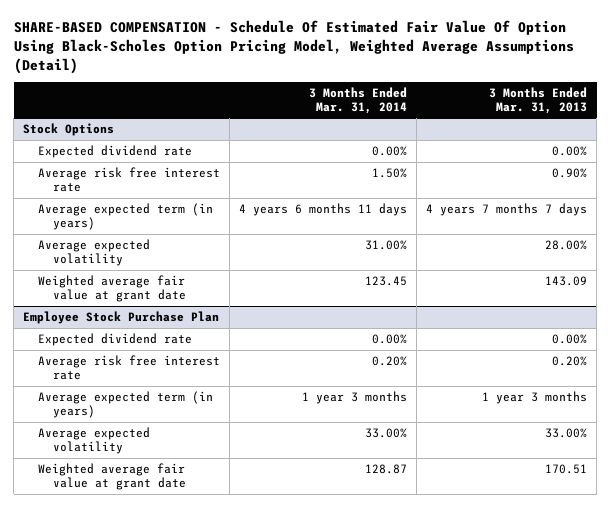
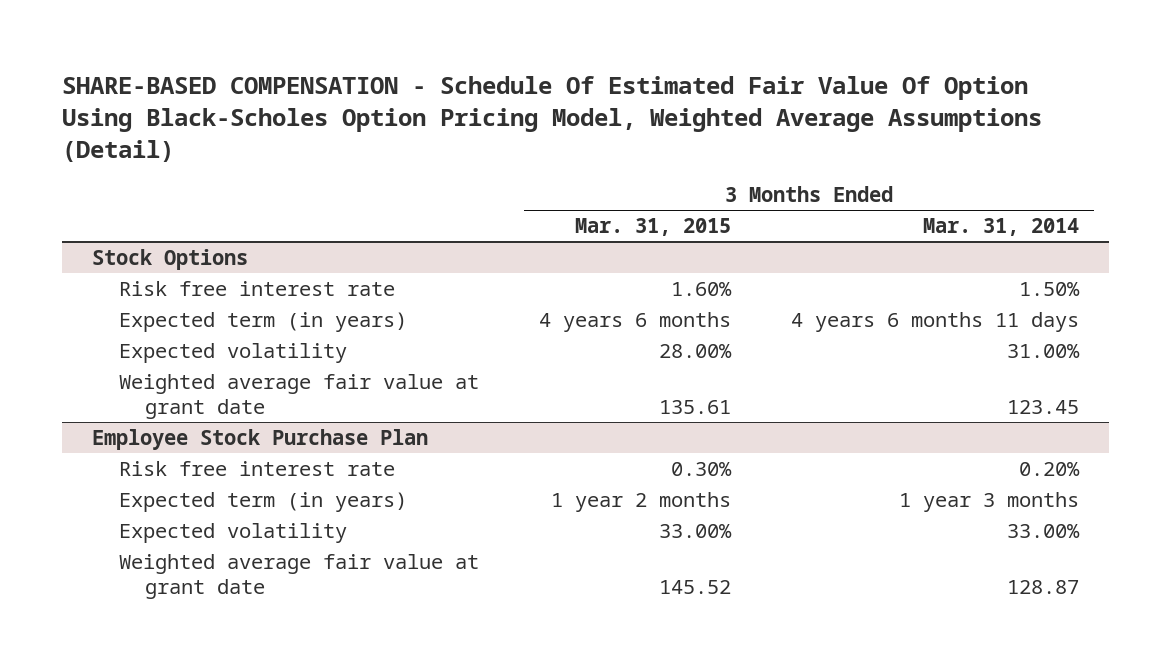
- | 3 Months Ended Mar. 31, 2014 | 3 Months Ended Mar. 31, 2013
+ | 3 Months Ended Mar. 31, 2015 | 3 Months Ended Mar. 31, 2014
@ Stock Options
- Expected dividend rate | 0.00% | 0.00%
- Average risk free interest rate | 1.50% | 0.90%
- Average expected term (in years) | 4 years 6 months 11 days | 4 years 7 months 7 days
- Average expected volatility | 31.00% | 28.00%
+ Risk free interest rate | 1.60% | 1.50%
+ Expected term (in years) | 4 years 6 months | 4 years 6 months 11 days
+ Expected volatility | 28.00% | 31.00%
@ Employee Stock Purchase Plan
- Expected dividend rate | 0.00% | 0.00%
- Average risk free interest rate | 0.20% | 0.20%
- Average expected term (in years) | 1 year 3 months | 1 year 3 months
- Average expected volatility | 33.00% | 33.00%
+ Risk free interest rate | 0.30% | 0.20%
+ Expected term (in years) | 1 year 2 months | 1 year 3 months
+ Expected volatility | 33.00% | 33.00%

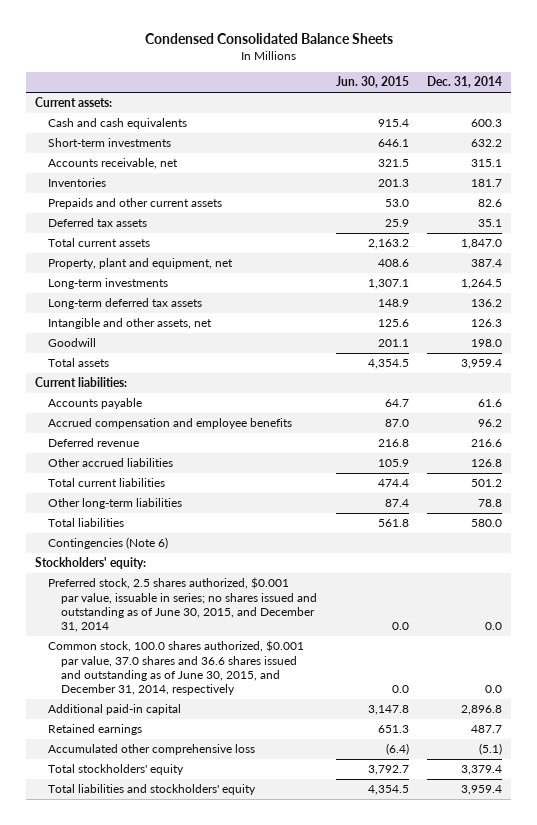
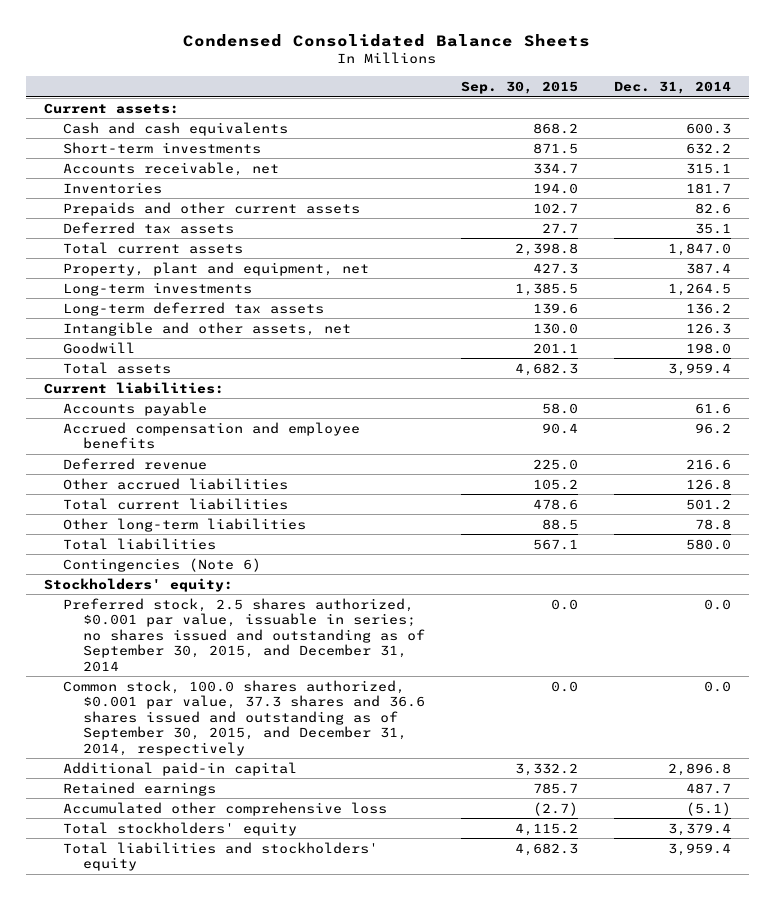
- | Jun. 30, 2015 | Dec. 31, 2014
+ | Sep. 30, 2015 | Dec. 31, 2014
- Preferred stock, 2.5 shares authorized, $0.001 par value, issuable in series; no shares issued and outstanding as of June 30, 2015, and December 31, 2014 | 0.0 | 0.0
- Common stock, 100.0 shares authorized, $0.001 par value, 37.0 shares and 36.6 shares issued and outstanding as of June 30, 2015, and December 31, 2014, respectively | 0.0 | 0.0
+ Preferred stock, 2.5 shares authorized, $0.001 par value, issuable in series; no shares issued and outstanding as of September 30, 2015, and December 31, 2014 | 0.0 | 0.0
+ Common stock, 100.0 shares authorized, $0.001 par value, 37.3 shares and 36.6 shares issued and outstanding as of September 30, 2015, and December 31, 2014, respectively | 0.0 | 0.0

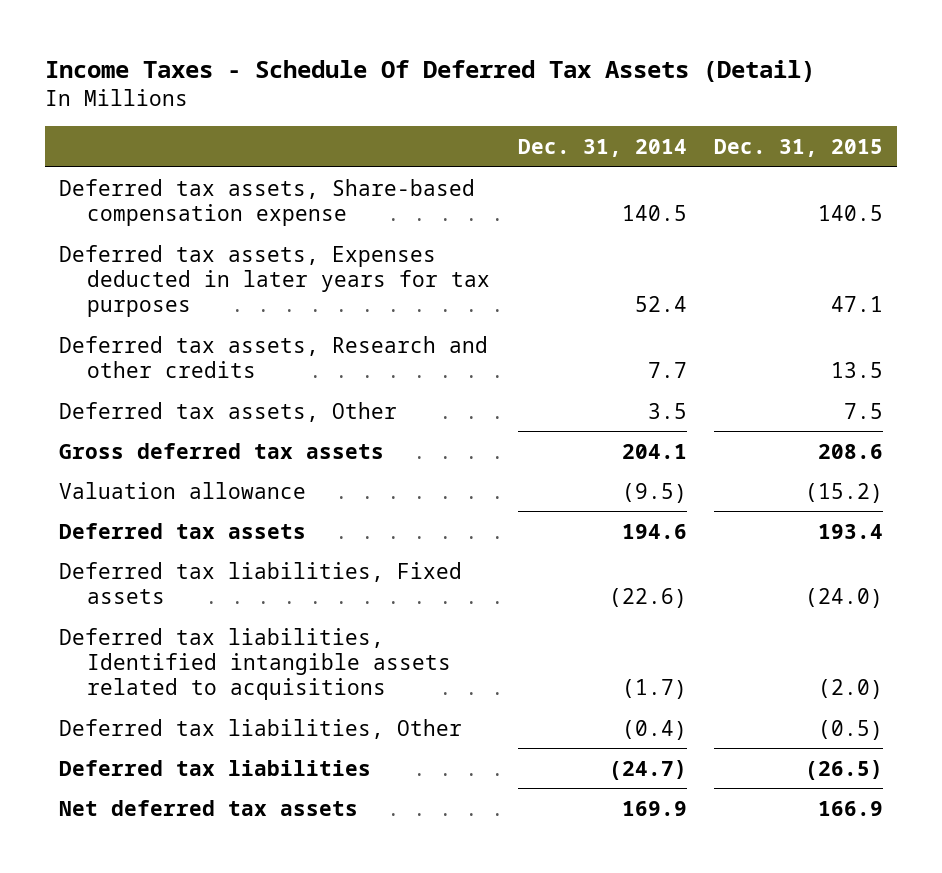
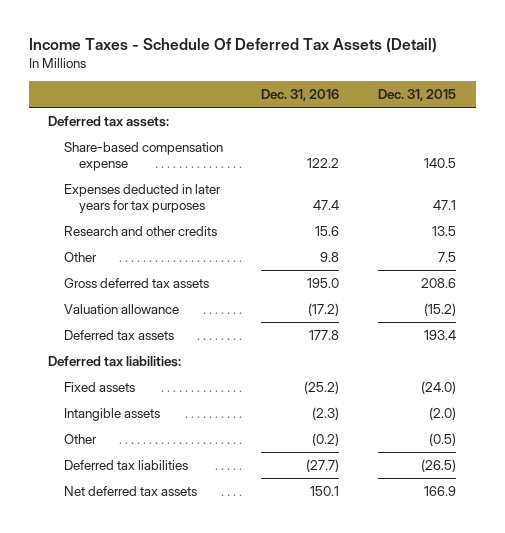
- | Dec. 31, 2014 | Dec. 31, 2015
+ | Dec. 31, 2016 | Dec. 31, 2015
- Deferred tax assets, Share-based compensation expense | 140.5 | 140.5
- Deferred tax assets, Expenses deducted in later years for tax purposes | 52.4 | 47.1
- Deferred tax assets, Research and other credits | 7.7 | 13.5
- Deferred tax assets, Other | 3.5 | 7.5
+ Deferred tax assets:
+ Share-based compensation expense | 122.2 | 140.5
+ Expenses deducted in later years for tax purposes | 47.4 | 47.1
+ Research and other credits | 15.6 | 13.5
+ Other | 9.8 | 7.5
- Deferred tax liabilities, Fixed assets | (22.6) | (24.0)
- Deferred tax liabilities, Identified intangible assets related to acquisitions | (1.7) | (2.0)
- Deferred tax liabilities, Other | (0.4) | (0.5)
+ Deferred tax liabilities:
+ Fixed assets | (25.2) | (24.0)
+ Intangible assets | (2.3) | (2.0)
+ Other | (0.2) | (0.5)

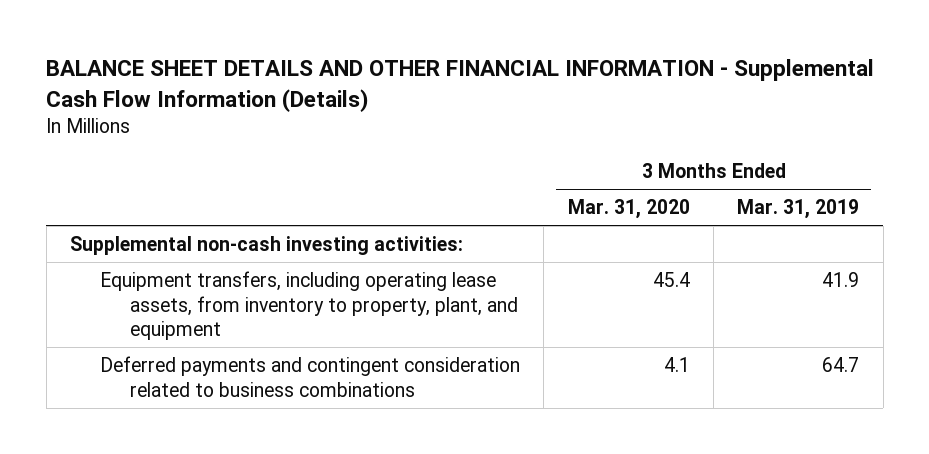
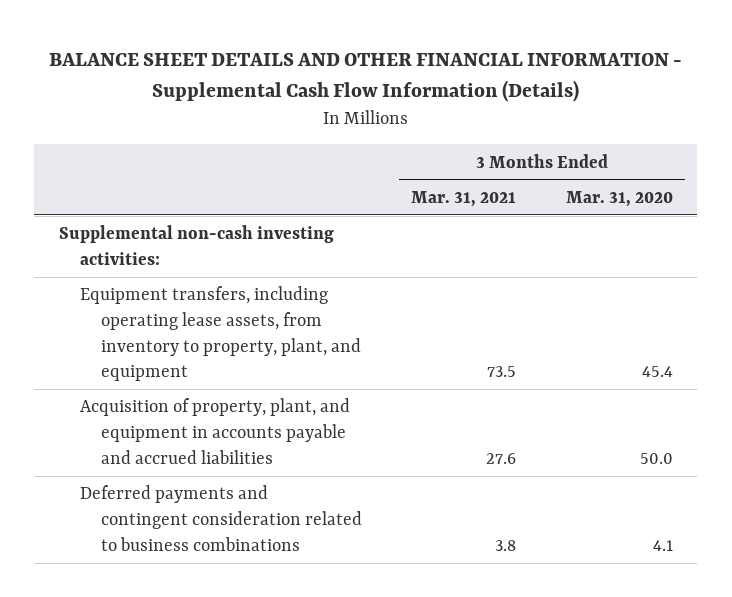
- | 3 Months Ended Mar. 31, 2020 | 3 Months Ended Mar. 31, 2019
+ | 3 Months Ended Mar. 31, 2021 | 3 Months Ended Mar. 31, 2020
+ Acquisition of property, plant, and equipment in accounts payable and accrued liabilities | 27.6 | 50.0

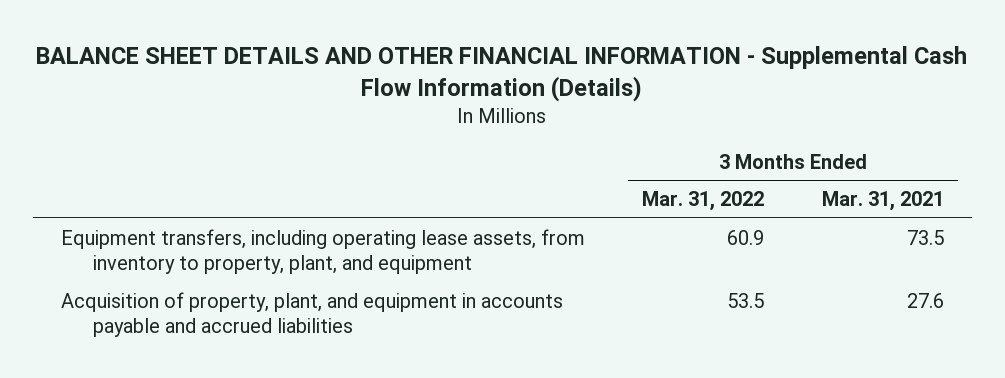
- | 3 Months Ended Mar. 31, 2021 | 3 Months Ended Mar. 31, 2020
+ | 3 Months Ended Mar. 31, 2022 | 3 Months Ended Mar. 31, 2021
- Supplemental non-cash investing activities:
- Deferred payments and contingent consideration related to business combinations | 3.8 | 4.1

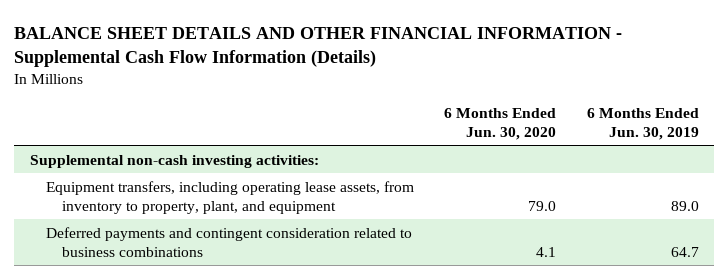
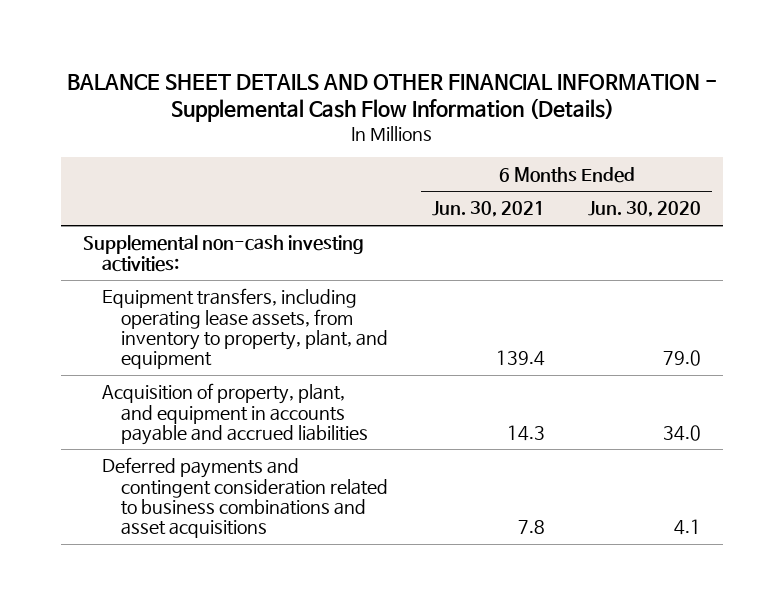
- | 6 Months Ended Jun. 30, 2020 | 6 Months Ended Jun. 30, 2019
+ | 6 Months Ended Jun. 30, 2021 | 6 Months Ended Jun. 30, 2020
- Deferred payments and contingent consideration related to business combinations | 4.1 | 64.7
+ Acquisition of property, plant, and equipment in accounts payable and accrued liabilities | 14.3 | 34.0
+ Deferred payments and contingent consideration related to business combinations and asset acquisitions | 7.8 | 4.1

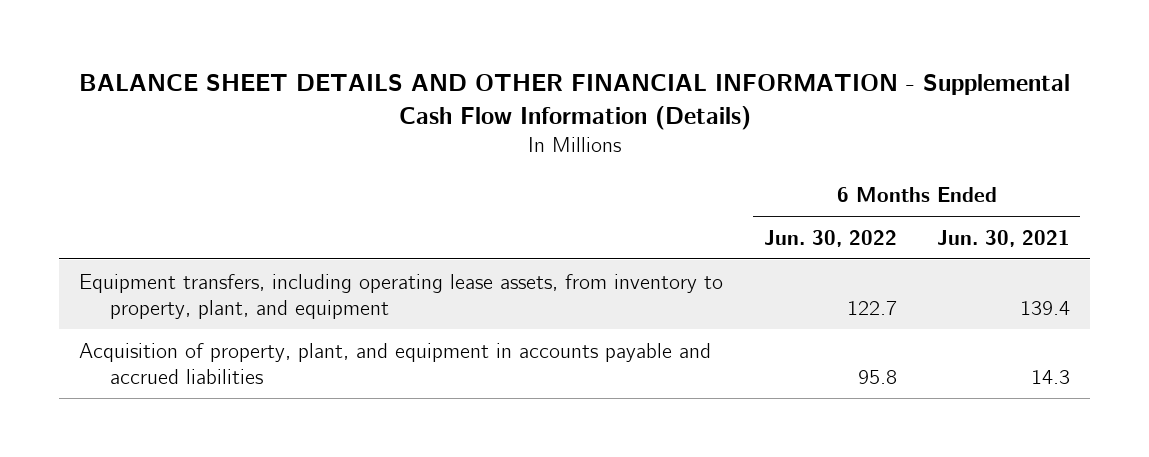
- | 6 Months Ended Jun. 30, 2021 | 6 Months Ended Jun. 30, 2020
+ | 6 Months Ended Jun. 30, 2022 | 6 Months Ended Jun. 30, 2021
- Supplemental non-cash investing activities:
- Deferred payments and contingent consideration related to business combinations and asset acquisitions | 7.8 | 4.1

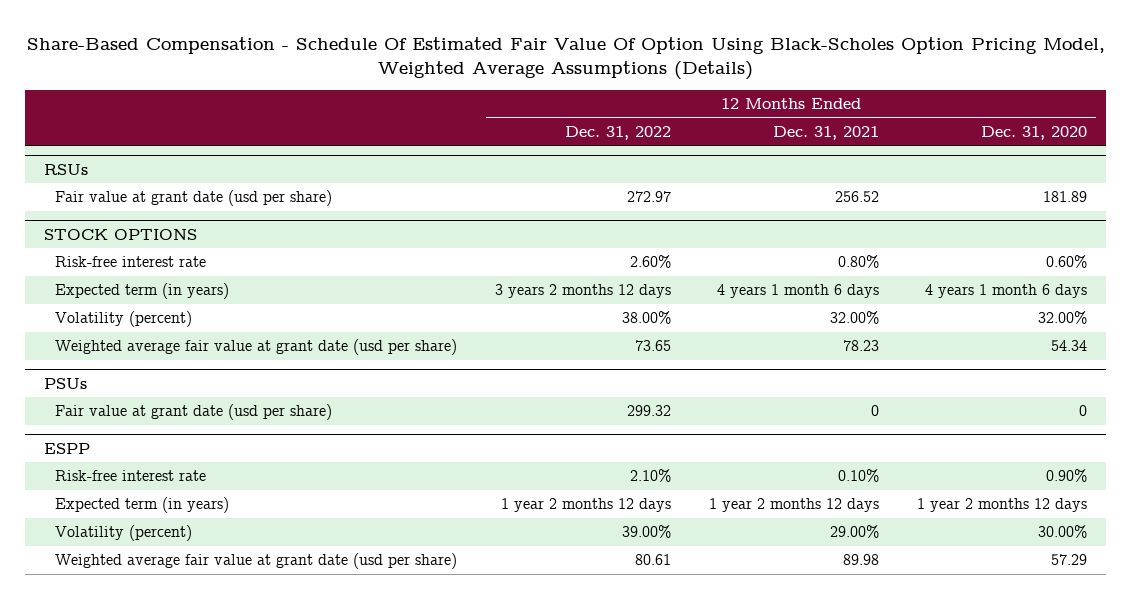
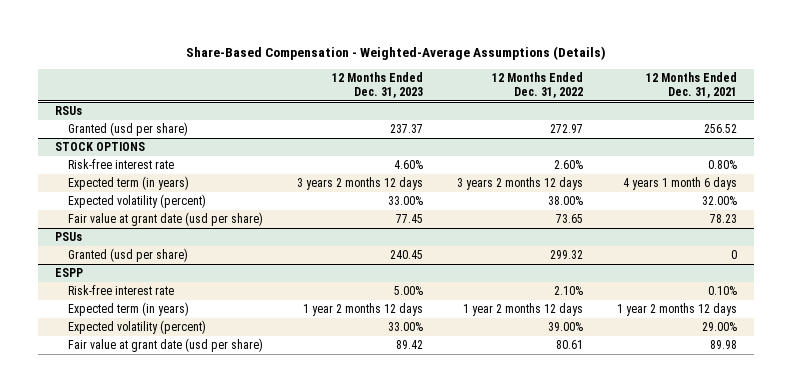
- Share-Based Compensation - Schedule Of Estimated Fair Value Of Option Using Black-Scholes Option Pricing Model, Weighted Average Assumptions (Details)
+ Share-Based Compensation - Weighted-Average Assumptions (Details)
- | 12 Months Ended Dec. 31, 2022 | 12 Months Ended Dec. 31, 2021 | 12 Months Ended Dec. 31, 2020
+ | 12 Months Ended Dec. 31, 2023 | 12 Months Ended Dec. 31, 2022 | 12 Months Ended Dec. 31, 2021
@ RSUs
- Fair value at grant date (usd per share) | 272.97 | 256.52 | 181.89
+ Granted (usd per share) | 237.37 | 272.97 | 256.52
@ STOCK OPTIONS
- Volatility (percent) | 38.00% | 32.00% | 32.00%
- Weighted average fair value at grant date (usd per share) | 73.65 | 78.23 | 54.34
+ Expected volatility (percent) | 33.00% | 38.00% | 32.00%
+ Fair value at grant date (usd per share) | 77.45 | 73.65 | 78.23
@ PSUs
- Fair value at grant date (usd per share) | 299.32 | 0 | 0
+ Granted (usd per share) | 240.45 | 299.32 | 0
@ ESPP
- Volatility (percent) | 39.00% | 29.00% | 30.00%
- Weighted average fair value at grant date (usd per share) | 80.61 | 89.98 | 57.29
+ Expected volatility (percent) | 33.00% | 39.00% | 29.00%
+ Fair value at grant date (usd per share) | 89.42 | 80.61 | 89.98

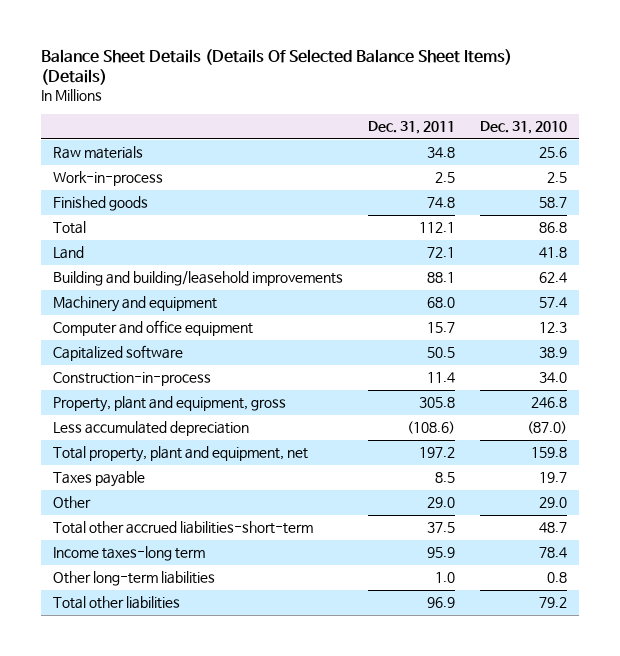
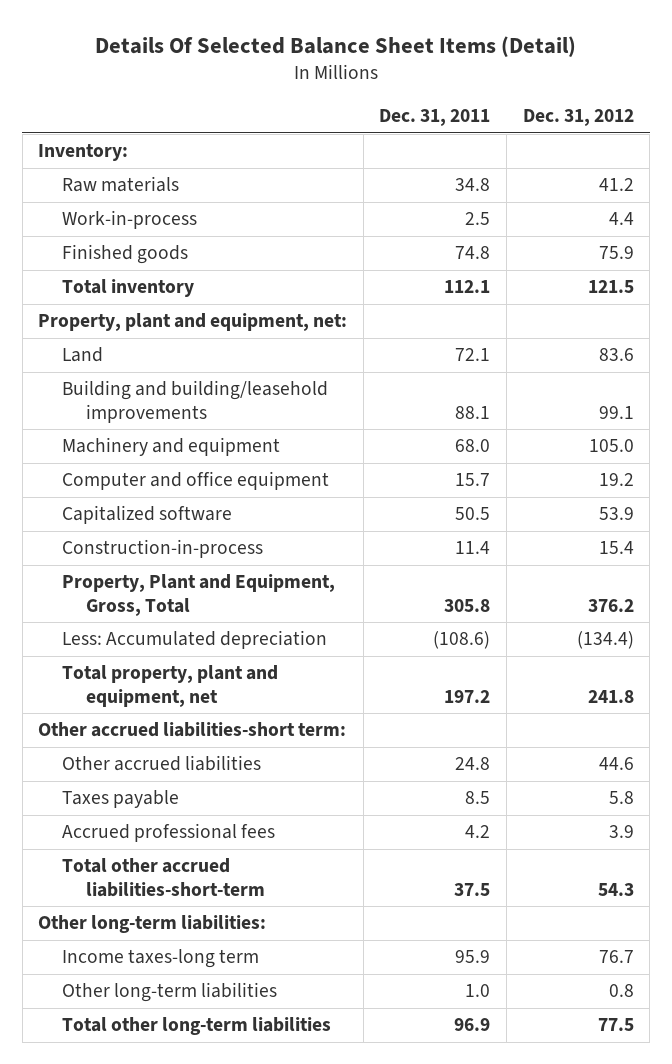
- Balance Sheet Details (Details Of Selected Balance Sheet Items) (Details)
+ Details Of Selected Balance Sheet Items (Detail)
- | Dec. 31, 2011 | Dec. 31, 2010
+ | Dec. 31, 2011 | Dec. 31, 2012
+ Inventory:
- Total | 112.1 | 86.8
+ Total inventory | 112.1 | 121.5
+ Property, plant and equipment, net:
- Property, plant and equipment, gross | 305.8 | 246.8
- Less accumulated depreciation | (108.6) | (87.0)
+ Property, Plant and Equipment, Gross, Total | 305.8 | 376.2
+ Less: Accumulated depreciation | (108.6) | (134.4)
+ Other accrued liabilities-short term:
+ Other accrued liabilities | 24.8 | 44.6
- Other | 29.0 | 29.0
+ Accrued professional fees | 4.2 | 3.9
+ Other long-term liabilities:
- Total other liabilities | 96.9 | 79.2
+ Total other long-term liabilities | 96.9 | 77.5

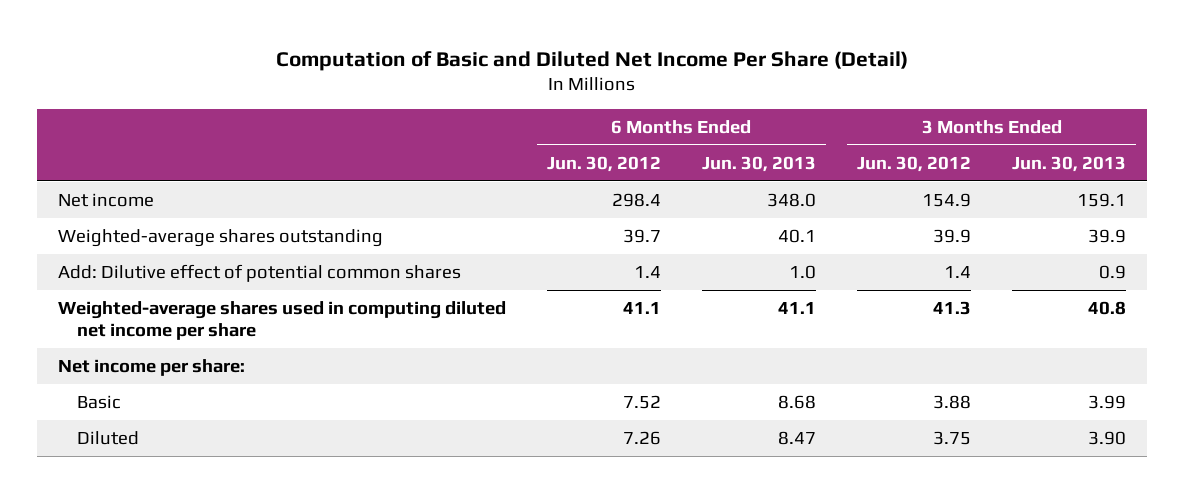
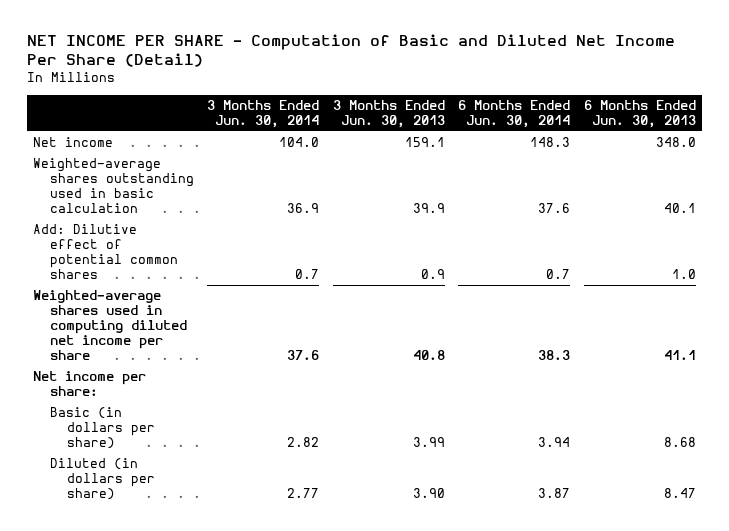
- Computation of Basic and Diluted Net Income Per Share (Detail)
+ NET INCOME PER SHARE - Computation of Basic and Diluted Net Income Per Share (Detail)
- | 6 Months Ended Jun. 30, 2012 | 6 Months Ended Jun. 30, 2013 | 3 Months Ended Jun. 30, 2012 | 3 Months Ended Jun. 30, 2013
+ | 3 Months Ended Jun. 30, 2014 | 3 Months Ended Jun. 30, 2013 | 6 Months Ended Jun. 30, 2014 | 6 Months Ended Jun. 30, 2013
- Weighted-average shares outstanding | 39.7 | 40.1 | 39.9 | 39.9
+ Weighted-average shares outstanding used in basic calculation | 36.9 | 39.9 | 37.6 | 40.1
- Basic | 7.52 | 8.68 | 3.88 | 3.99
- Diluted | 7.26 | 8.47 | 3.75 | 3.90
+ Basic (in dollars per share) | 2.82 | 3.99 | 3.94 | 8.68
+ Diluted (in dollars per share) | 2.77 | 3.90 | 3.87 | 8.47

